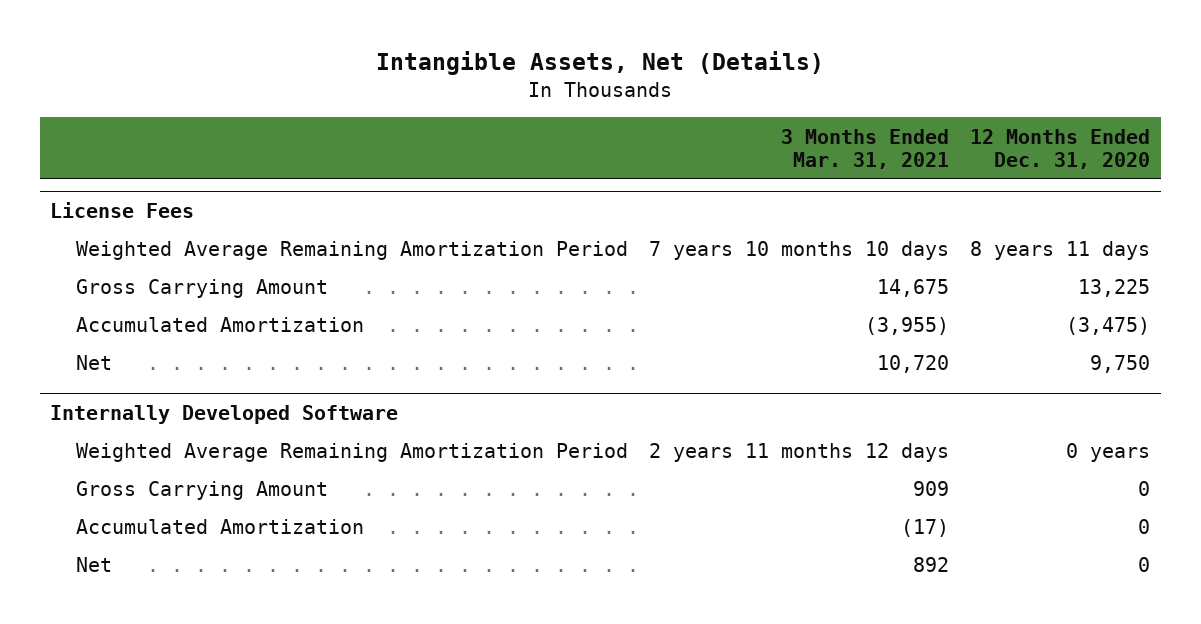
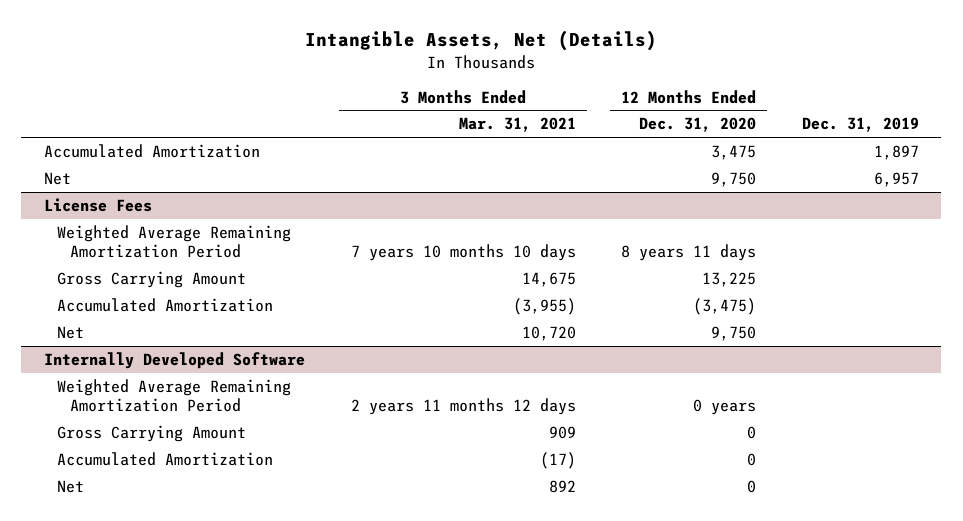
- | 3 Months Ended Mar. 31, 2021 | 12 Months Ended Dec. 31, 2020
+ | 3 Months Ended Mar. 31, 2021 | 12 Months Ended Dec. 31, 2020 | Dec. 31, 2019
+ Accumulated Amortization | | 3,475 | 1,897
+ Net | | 9,750 | 6,957

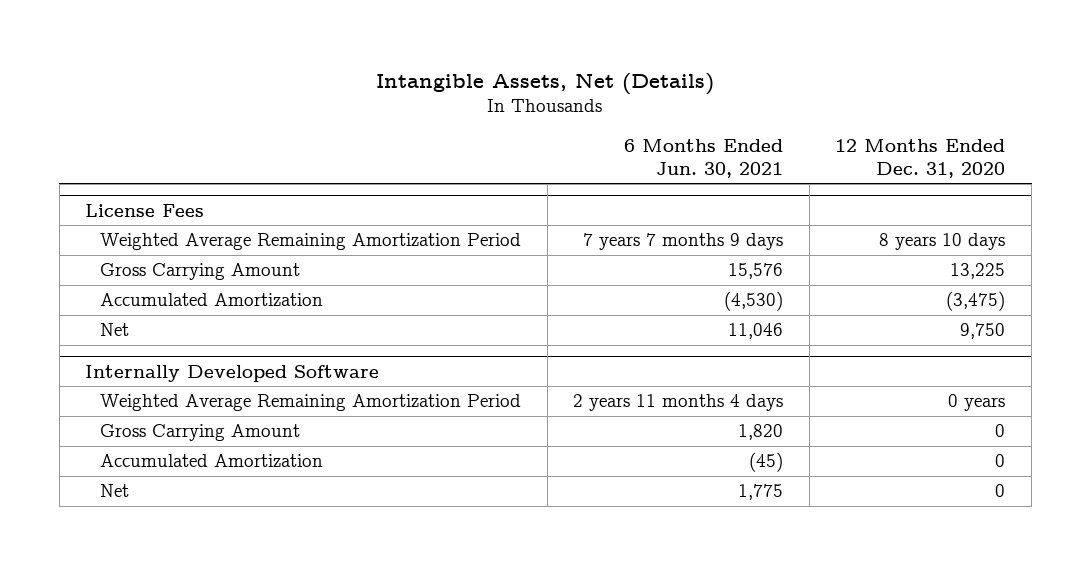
- | 3 Months Ended Mar. 31, 2021 | 12 Months Ended Dec. 31, 2020 | Dec. 31, 2019
+ | 6 Months Ended Jun. 30, 2021 | 12 Months Ended Dec. 31, 2020
- Accumulated Amortization | | 3,475 | 1,897
- Net | | 9,750 | 6,957
@ License Fees
- Weighted Average Remaining Amortization Period | 7 years 10 months 10 days | 8 years 11 days |
+ Weighted Average Remaining Amortization Period | 7 years 7 months 9 days | 8 years 10 days

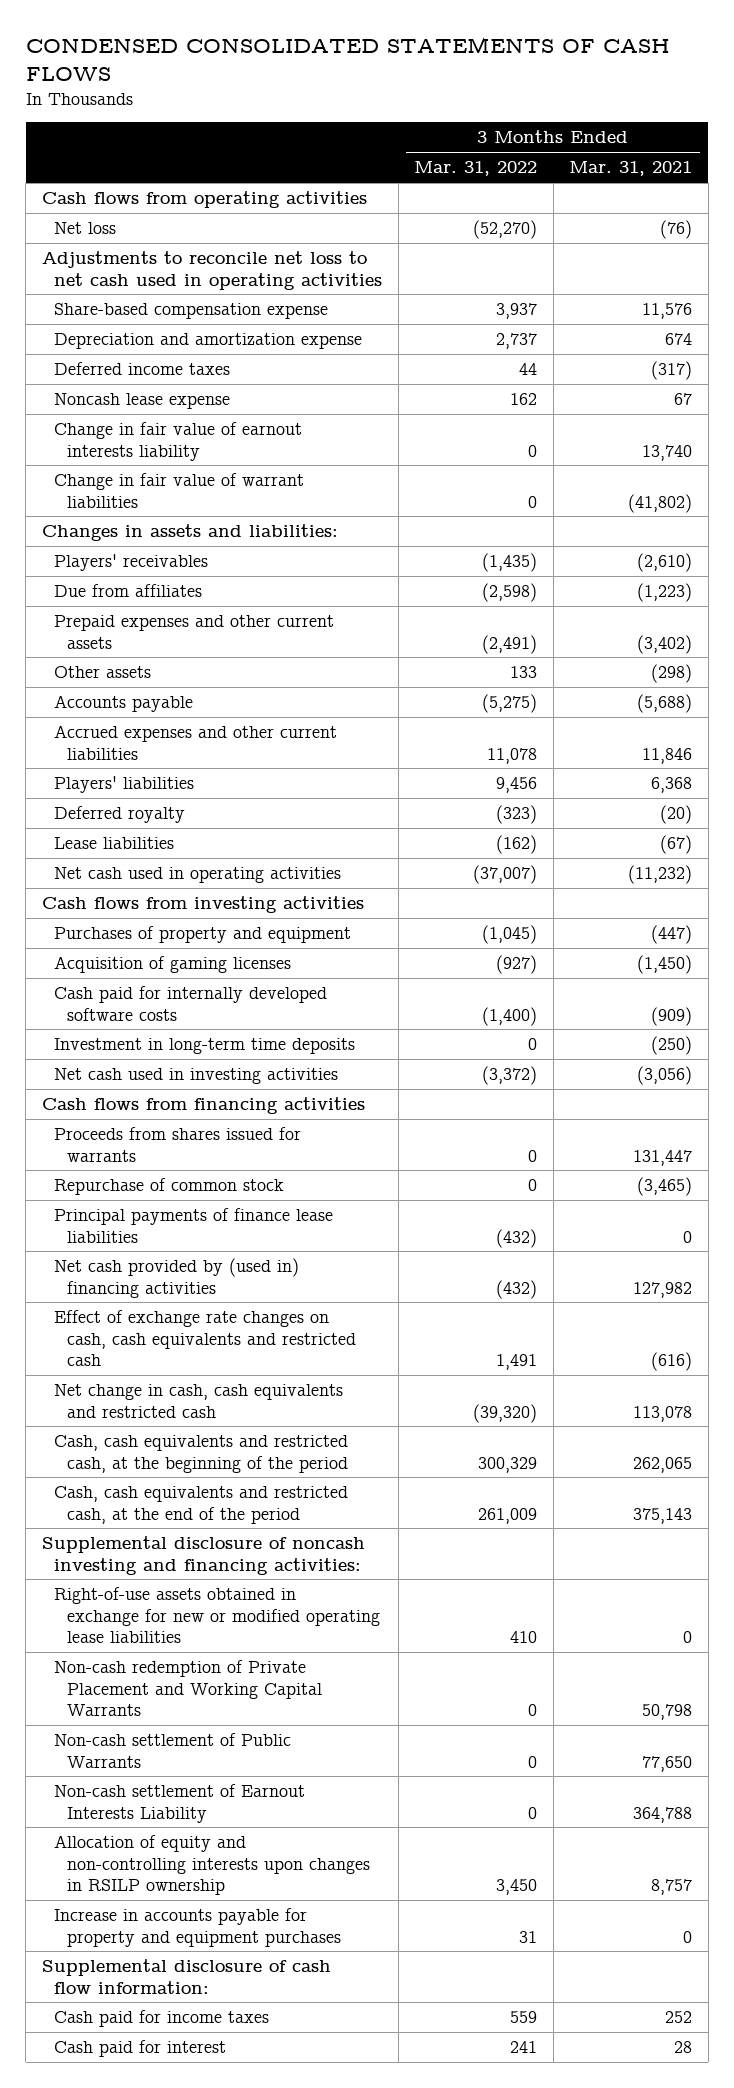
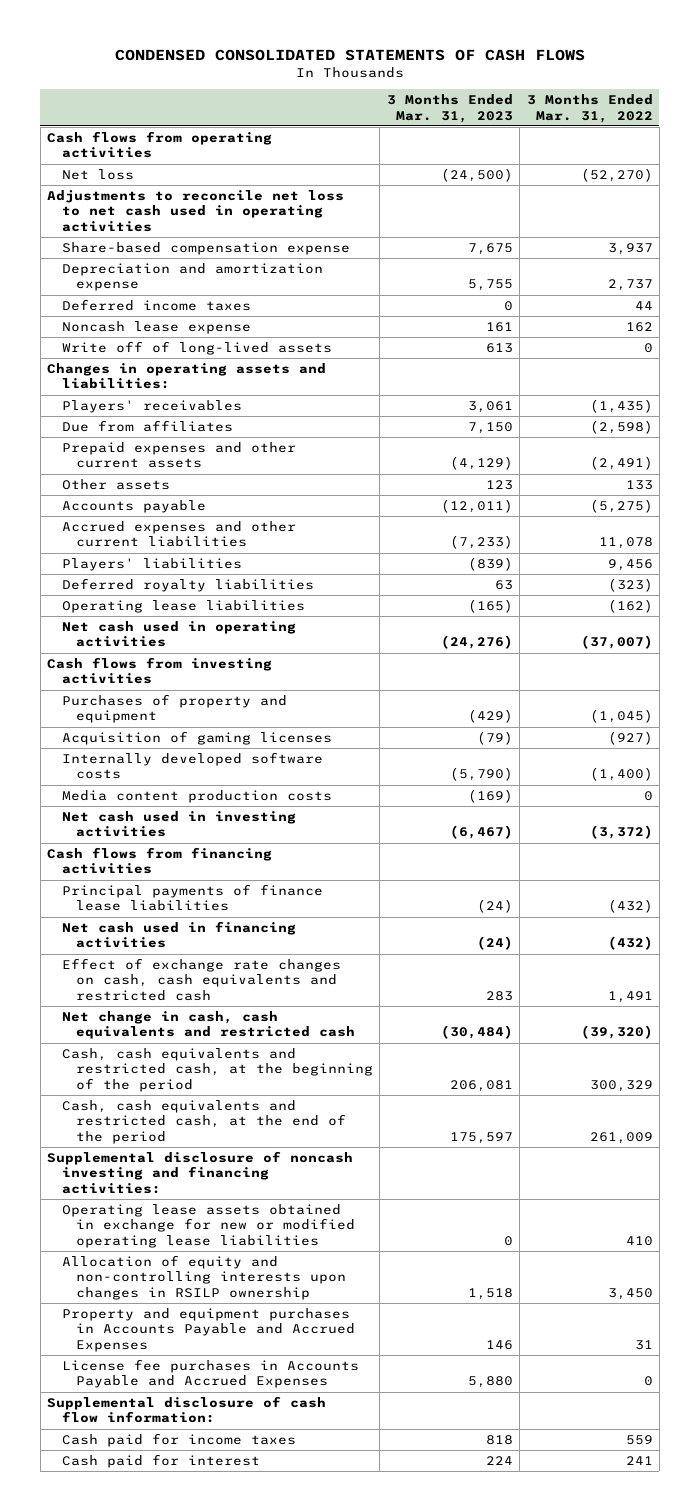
- | 3 Months Ended Mar. 31, 2022 | 3 Months Ended Mar. 31, 2021
+ | 3 Months Ended Mar. 31, 2023 | 3 Months Ended Mar. 31, 2022
- Change in fair value of earnout interests liability | 0 | 13,740
- Change in fair value of warrant liabilities | 0 | (41,802)
- Changes in assets and liabilities:
+ Write off of long-lived assets | 613 | 0
+ Changes in operating assets and liabilities:
- Deferred royalty | (323) | (20)
- Lease liabilities | (162) | (67)
+ Deferred royalty liabilities | 63 | (323)
+ Operating lease liabilities | (165) | (162)
- Cash paid for internally developed software costs | (1,400) | (909)
- Investment in long-term time deposits | 0 | (250)
+ Internally developed software costs | (5,790) | (1,400)
+ Media content production costs | (169) | 0
- Proceeds from shares issued for warrants | 0 | 131,447
- Repurchase of common stock | 0 | (3,465)
- Net cash provided by (used in) financing activities | (432) | 127,982
+ Net cash used in financing activities | (24) | (432)
- Right-of-use assets obtained in exchange for new or modified operating lease liabilities | 410 | 0
- Non-cash redemption of Private Placement and Working Capital Warrants | 0 | 50,798
- Non-cash settlement of Public Warrants | 0 | 77,650
- Non-cash settlement of Earnout Interests Liability | 0 | 364,788
+ Operating lease assets obtained in exchange for new or modified operating lease liabilities | 0 | 410
- Increase in accounts payable for property and equipment purchases | 31 | 0
+ Property and equipment purchases in Accounts Payable and Accrued Expenses | 146 | 31
+ License fee purchases in Accounts Payable and Accrued Expenses | 5,880 | 0

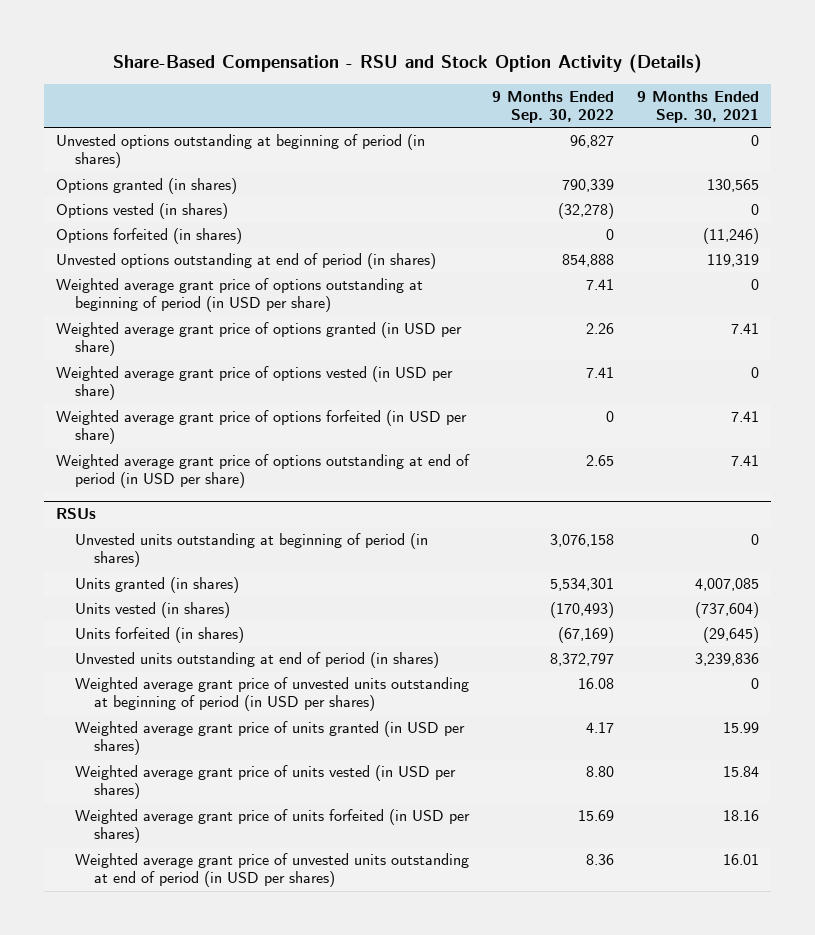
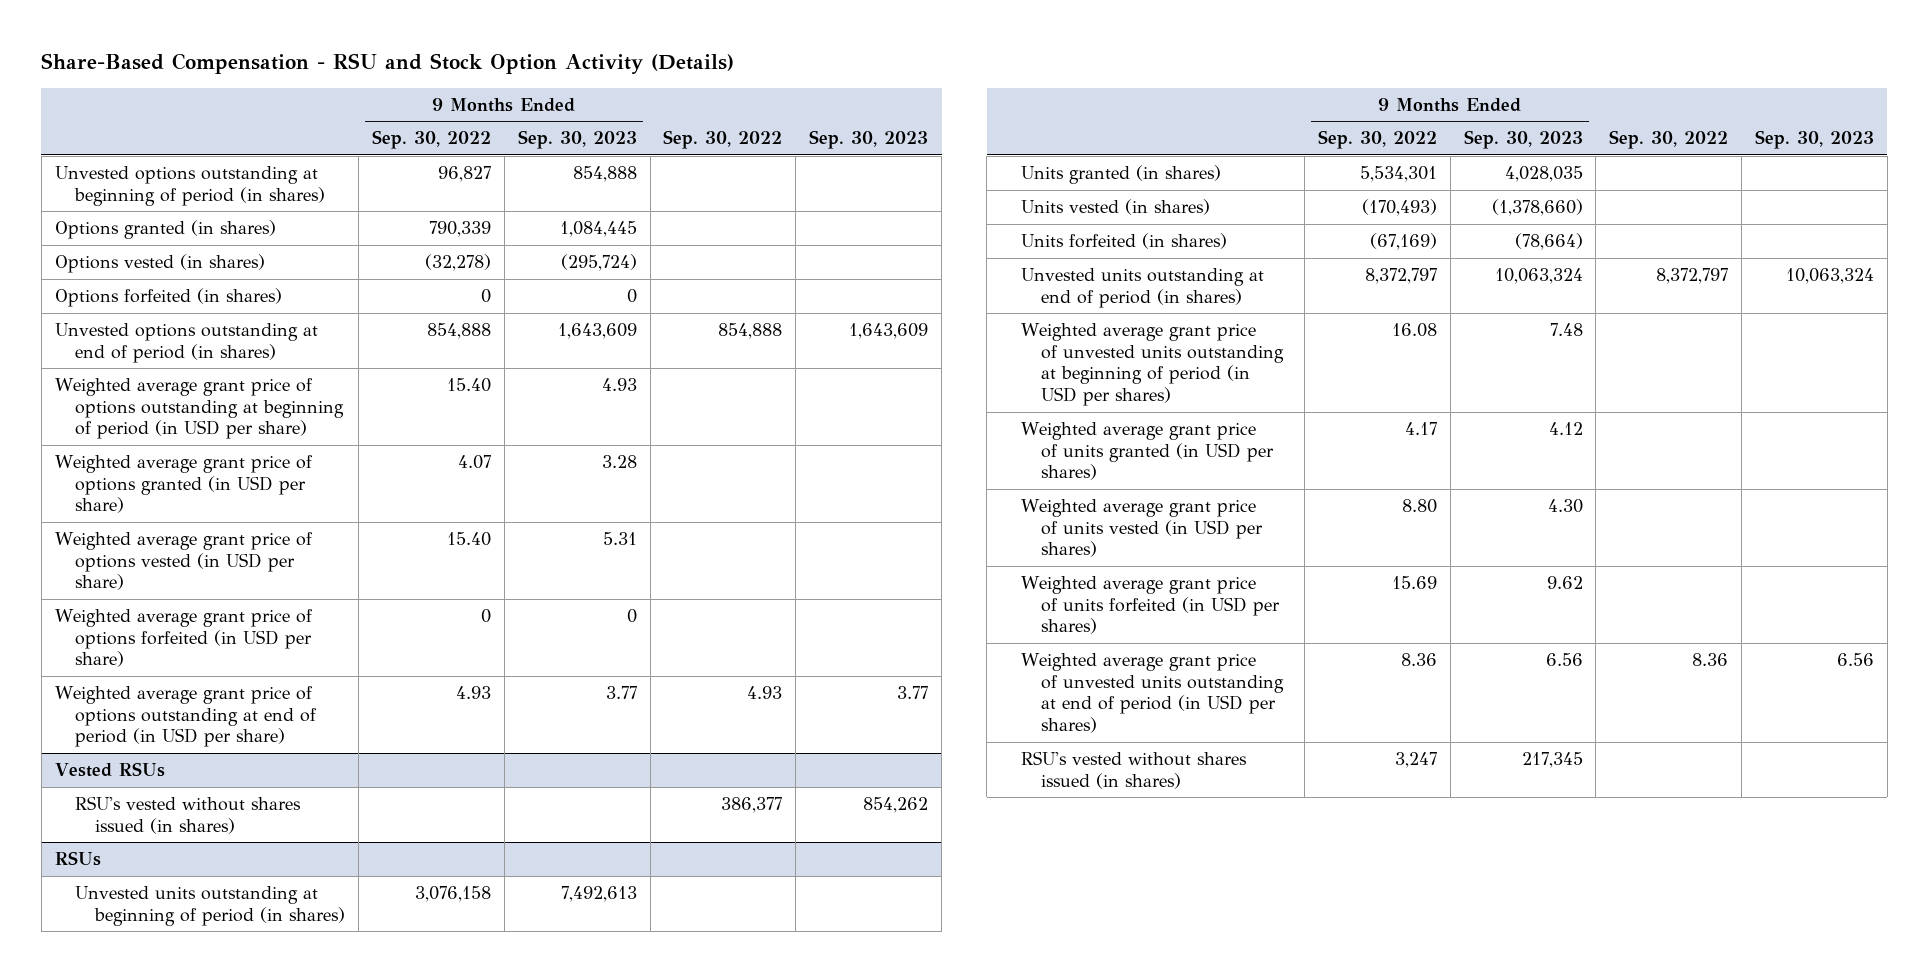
- | 9 Months Ended Sep. 30, 2022 | 9 Months Ended Sep. 30, 2021
+ | 9 Months Ended Sep. 30, 2022 | 9 Months Ended Sep. 30, 2023 | Sep. 30, 2022 | Sep. 30, 2023
- Weighted average grant price of options outstanding at beginning of period (in USD per share) | 7.41 | 0
- Weighted average grant price of options granted (in USD per share) | 2.26 | 7.41
- Weighted average grant price of options vested (in USD per share) | 7.41 | 0
+ Weighted average grant price of options outstanding at beginning of period (in USD per share) | 15.40 | 4.93 | |
+ Weighted average grant price of options granted (in USD per share) | 4.07 | 3.28 | |
+ Weighted average grant price of options vested (in USD per share) | 15.40 | 5.31 | |
- Weighted average grant price of options outstanding at end of period (in USD per share) | 2.65 | 7.41
+ Weighted average grant price of options outstanding at end of period (in USD per share) | 4.93 | 3.77 | 4.93 | 3.77
+ Vested RSUs
+ RSU's vested without shares issued (in shares) | | | 386,377 | 854,262
@ RSUs
+ RSU's vested without shares issued (in shares) | 3,247 | 217,345 | |

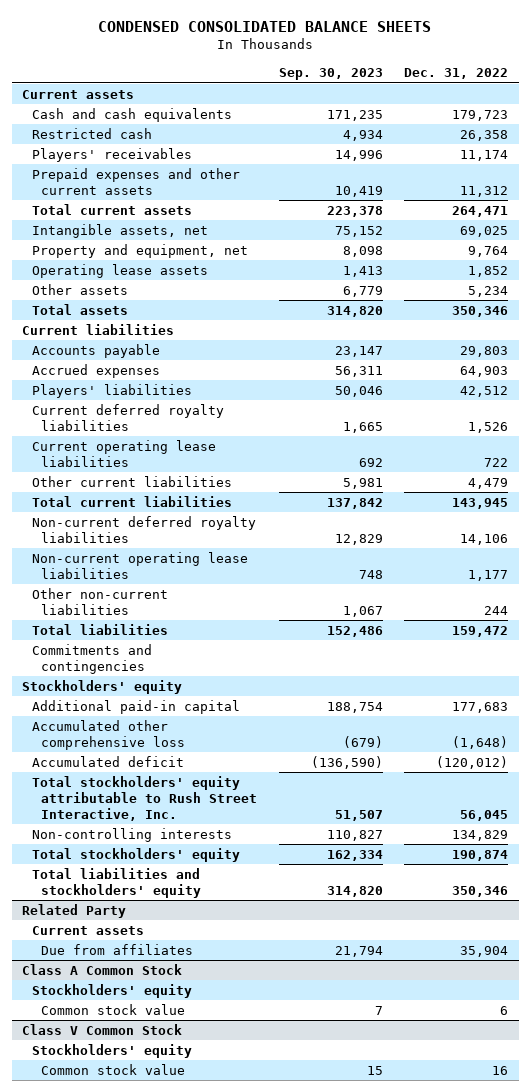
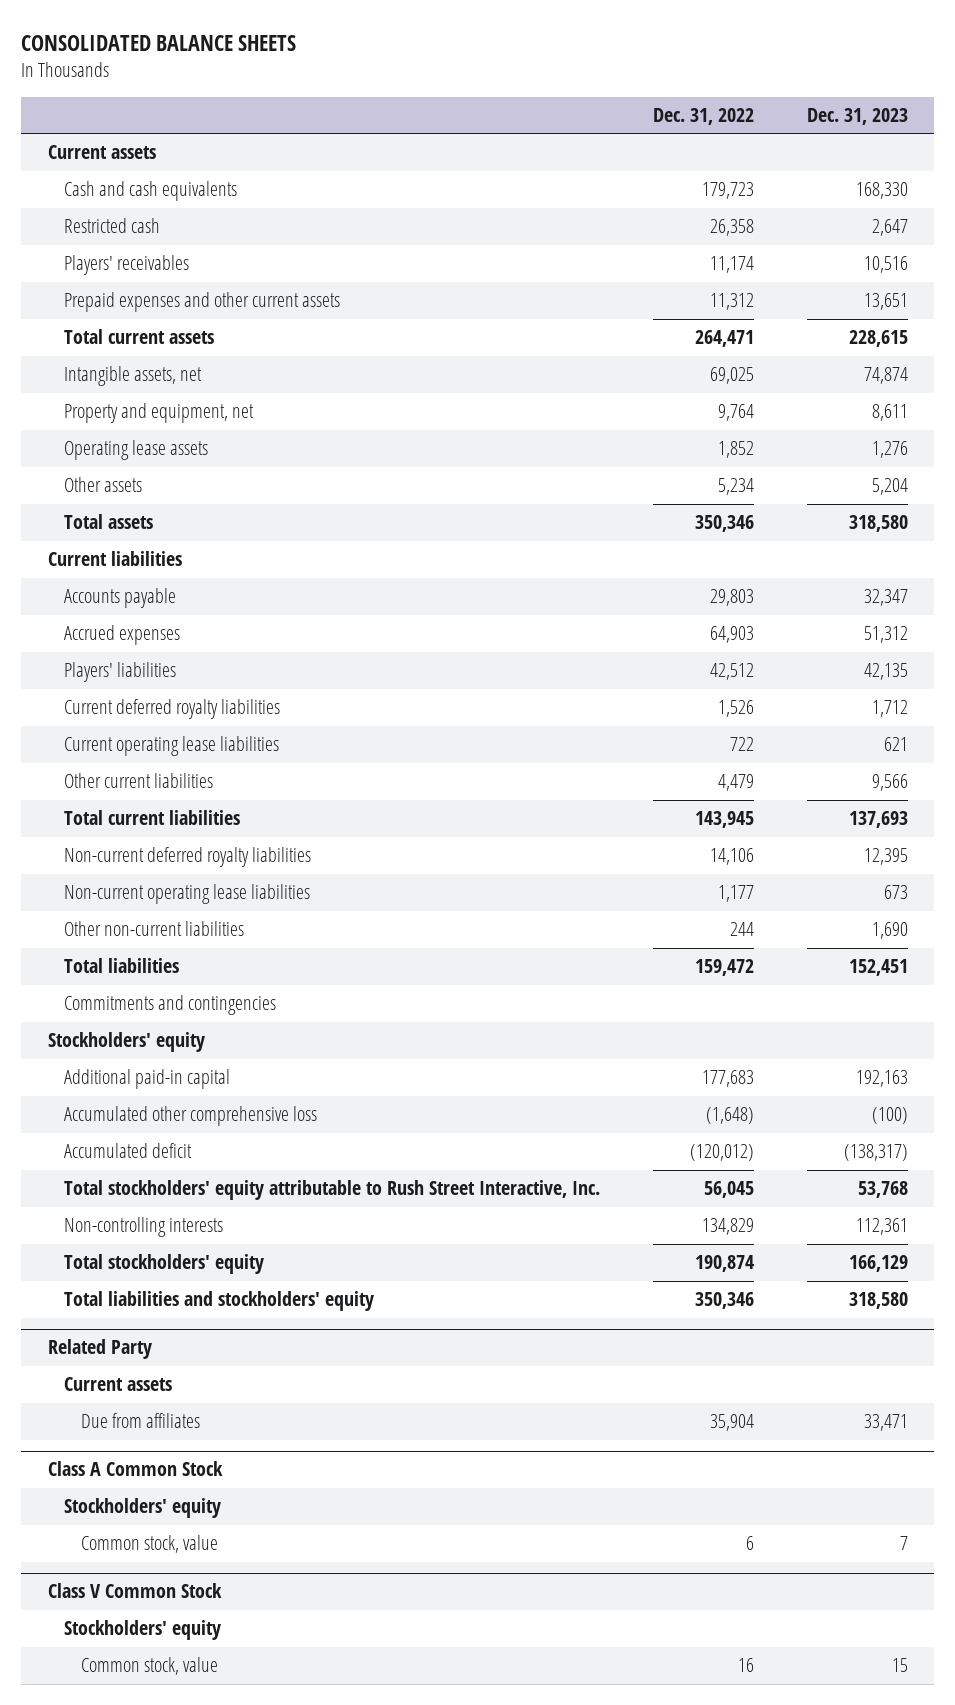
- CONDENSED CONSOLIDATED BALANCE SHEETS
+ CONSOLIDATED BALANCE SHEETS
- | Sep. 30, 2023 | Dec. 31, 2022
+ | Dec. 31, 2022 | Dec. 31, 2023
@ Class A Common Stock
- Common stock value | 7 | 6
+ Common stock, value | 6 | 7
@ Class V Common Stock
- Common stock value | 15 | 16
+ Common stock, value | 16 | 15

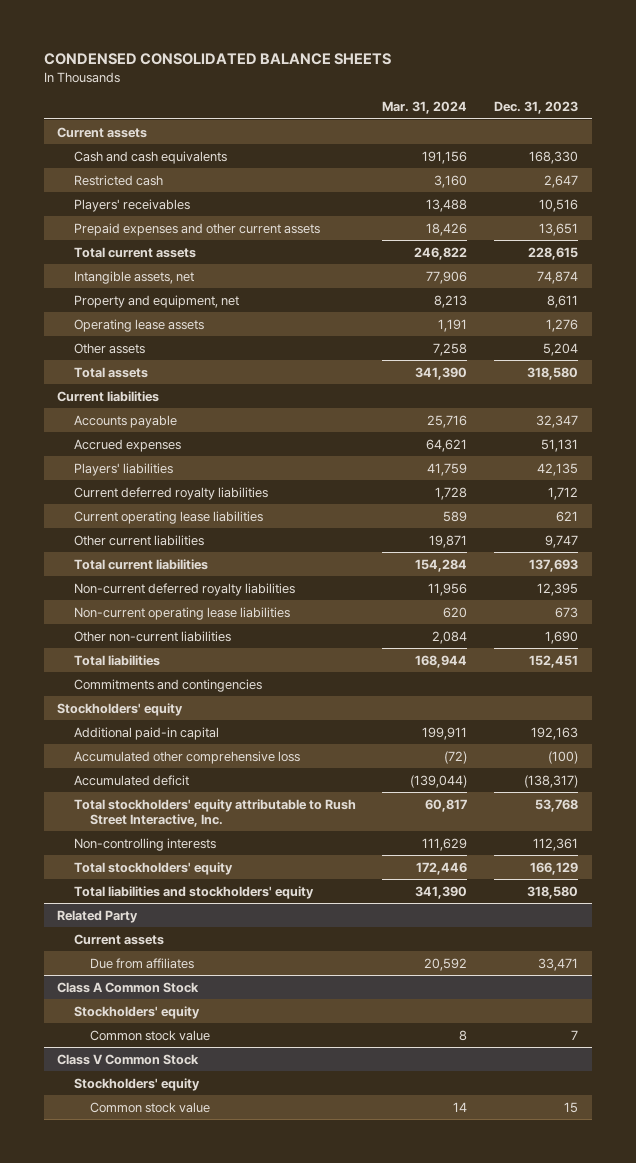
- CONSOLIDATED BALANCE SHEETS
+ CONDENSED CONSOLIDATED BALANCE SHEETS
- | Dec. 31, 2022 | Dec. 31, 2023
+ | Mar. 31, 2024 | Dec. 31, 2023
- Accrued expenses | 64,903 | 51,312
+ Accrued expenses | 64,621 | 51,131
- Other current liabilities | 4,479 | 9,566
+ Other current liabilities | 19,871 | 9,747
@ Class A Common Stock
- Common stock, value | 6 | 7
+ Common stock value | 8 | 7
@ Class V Common Stock
- Common stock, value | 16 | 15
+ Common stock value | 14 | 15

